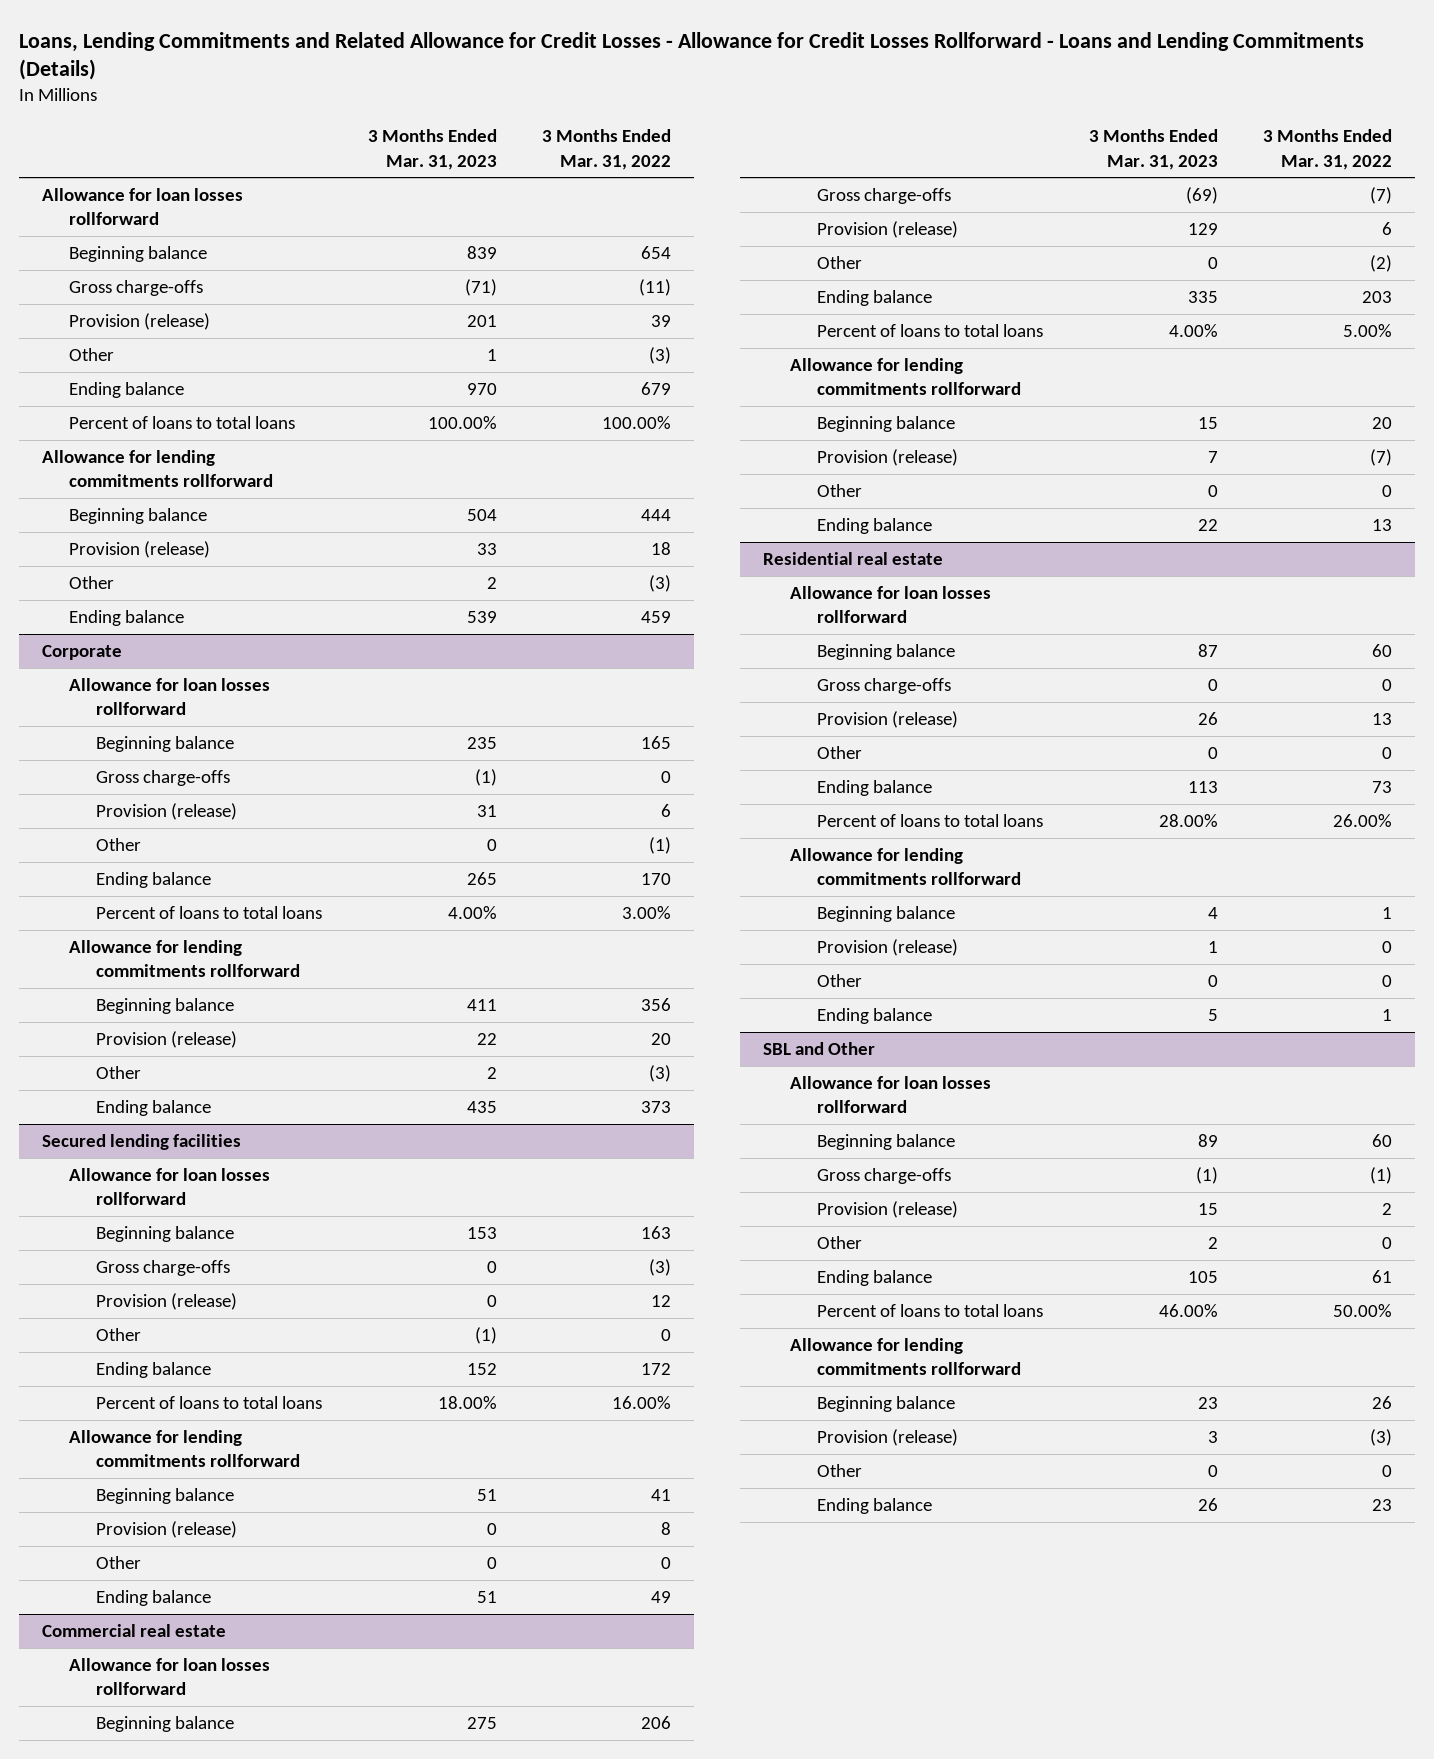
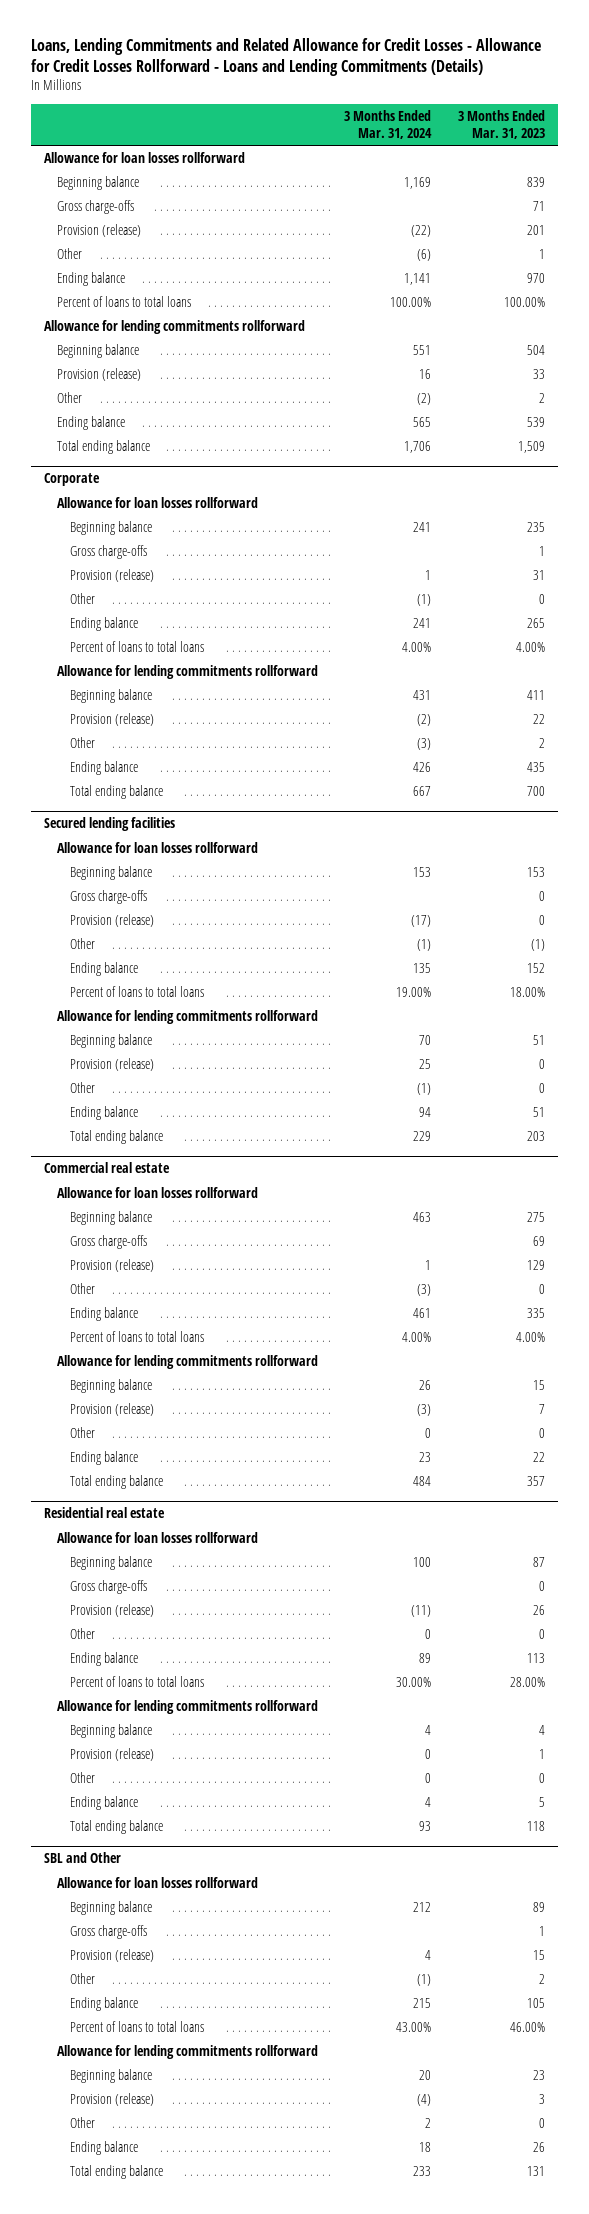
- | 3 Months Ended Mar. 31, 2023 | 3 Months Ended Mar. 31, 2022
+ | 3 Months Ended Mar. 31, 2024 | 3 Months Ended Mar. 31, 2023
- Gross charge-offs | (71) | (11)
+ Gross charge-offs | | 71
+ Total ending balance | 1,706 | 1,509
@ Corporate
- Gross charge-offs | (1) | 0
+ Gross charge-offs | | 1
+ Total ending balance | 667 | 700
@ Secured lending facilities
+ Total ending balance | 229 | 203
@ Commercial real estate
- Gross charge-offs | (69) | (7)
+ Gross charge-offs | | 69
+ Total ending balance | 484 | 357
@ Residential real estate
+ Total ending balance | 93 | 118
@ SBL and Other
- Gross charge-offs | (1) | (1)
+ Gross charge-offs | | 1
+ Total ending balance | 233 | 131

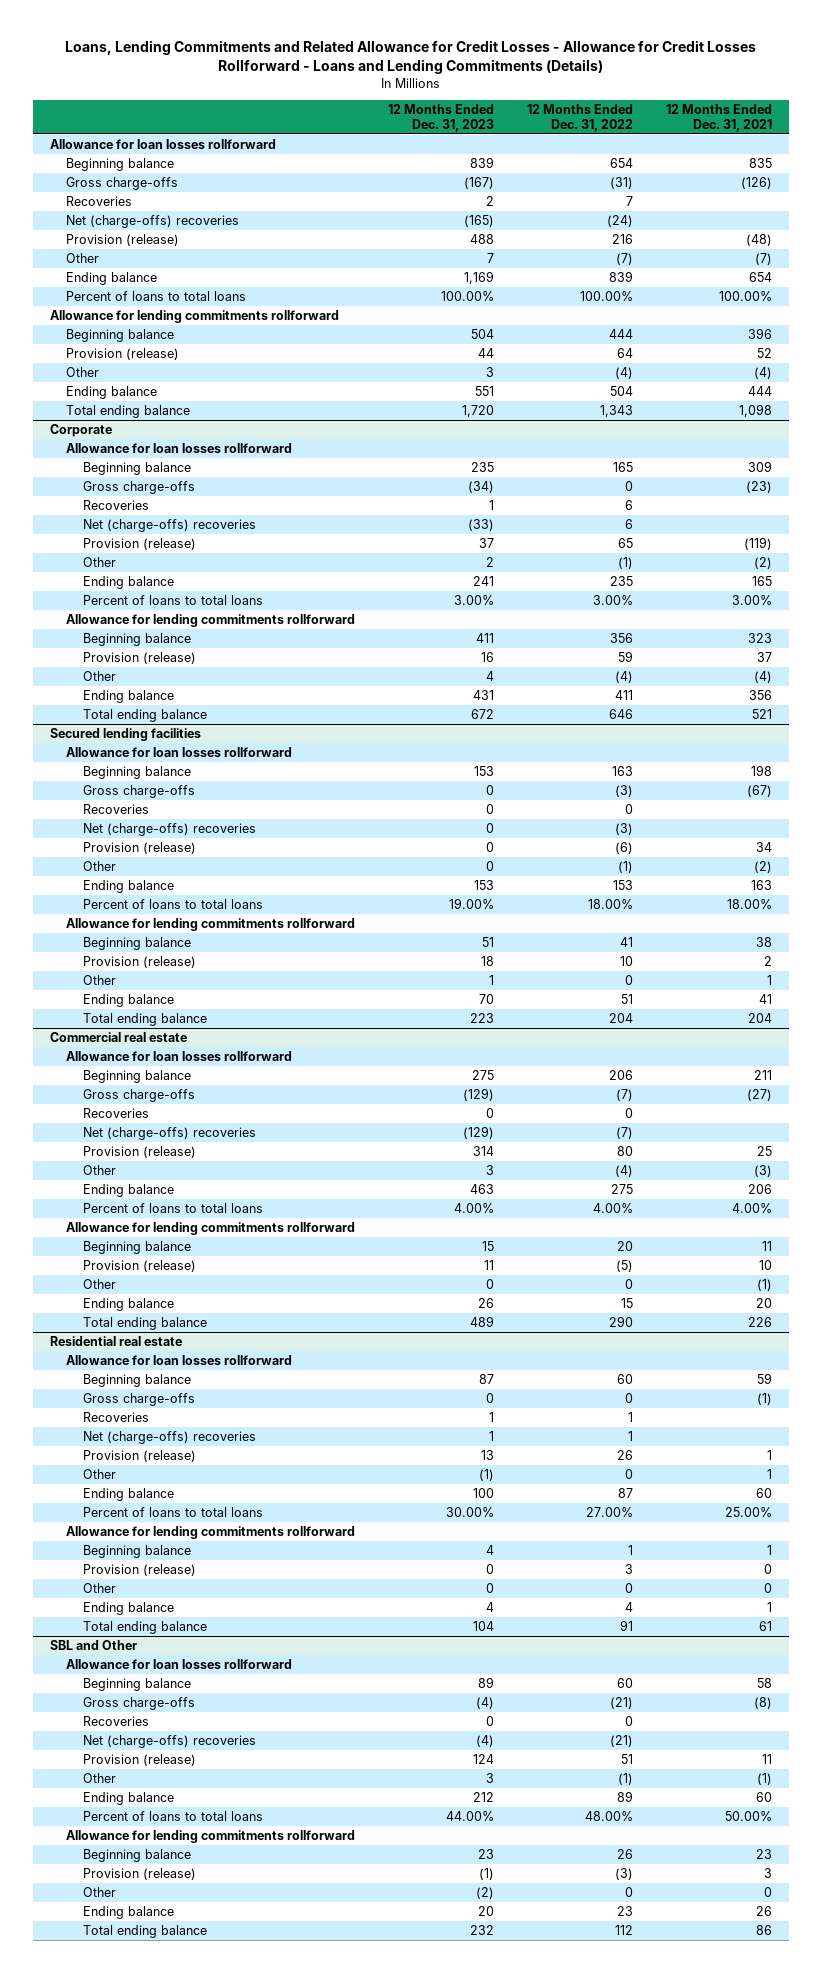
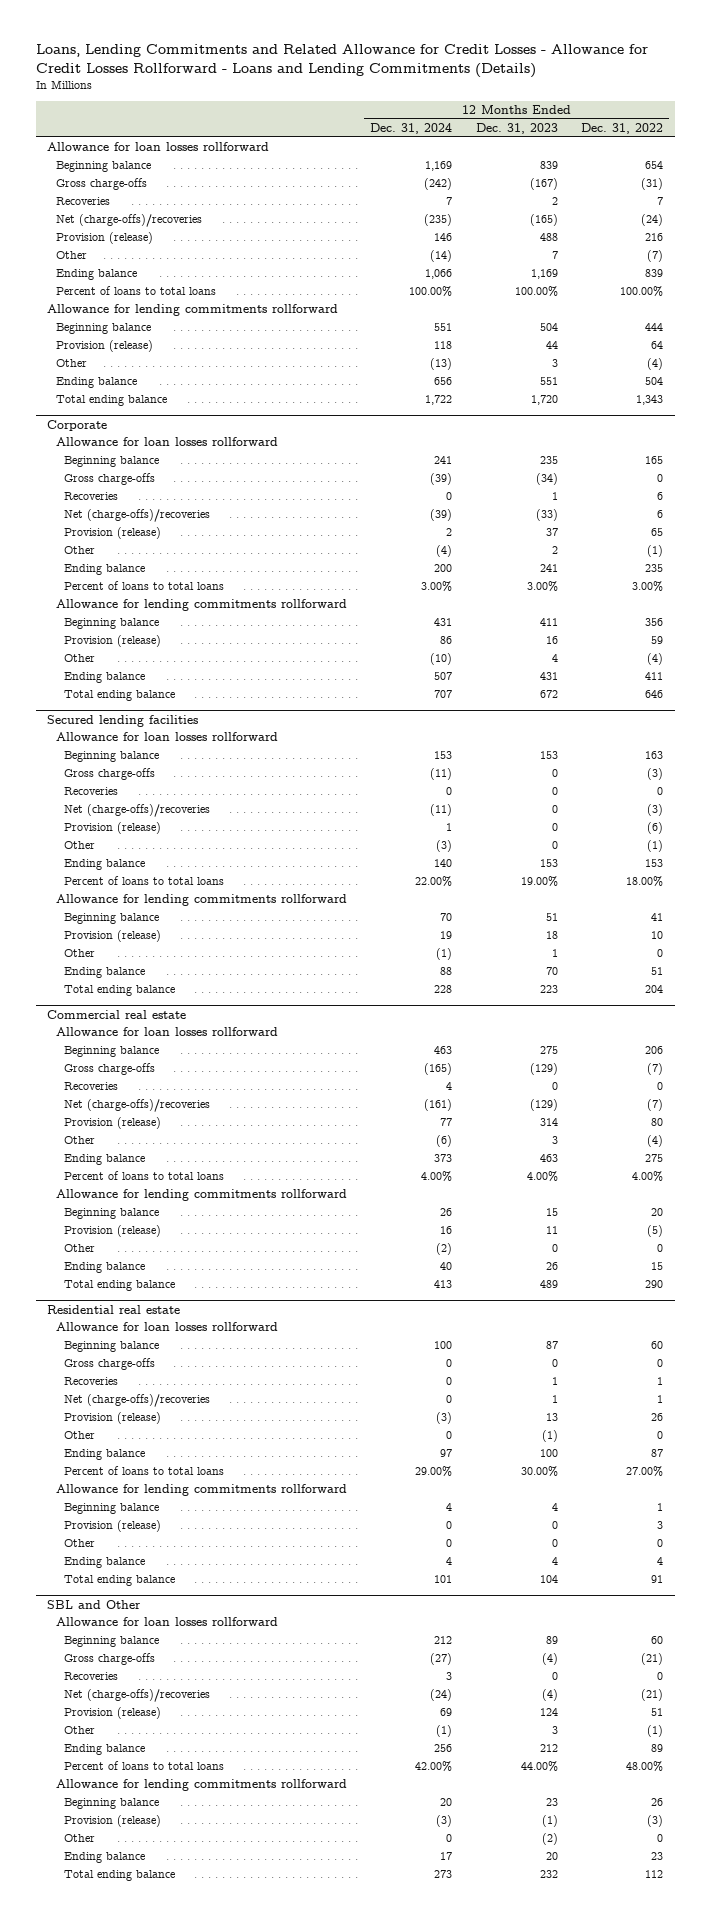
- | 12 Months Ended Dec. 31, 2023 | 12 Months Ended Dec. 31, 2022 | 12 Months Ended Dec. 31, 2021
+ | 12 Months Ended Dec. 31, 2024 | 12 Months Ended Dec. 31, 2023 | 12 Months Ended Dec. 31, 2022
- Net (charge-offs) recoveries | (165) | (24) |
+ Net (charge-offs)/recoveries | (235) | (165) | (24)
@ Corporate
- Net (charge-offs) recoveries | (33) | 6 |
+ Net (charge-offs)/recoveries | (39) | (33) | 6
@ Secured lending facilities
- Net (charge-offs) recoveries | 0 | (3) |
+ Net (charge-offs)/recoveries | (11) | 0 | (3)
@ Commercial real estate
- Net (charge-offs) recoveries | (129) | (7) |
+ Net (charge-offs)/recoveries | (161) | (129) | (7)
@ Residential real estate
- Net (charge-offs) recoveries | 1 | 1 |
+ Net (charge-offs)/recoveries | 0 | 1 | 1
@ SBL and Other
- Net (charge-offs) recoveries | (4) | (21) |
+ Net (charge-offs)/recoveries | (24) | (4) | (21)

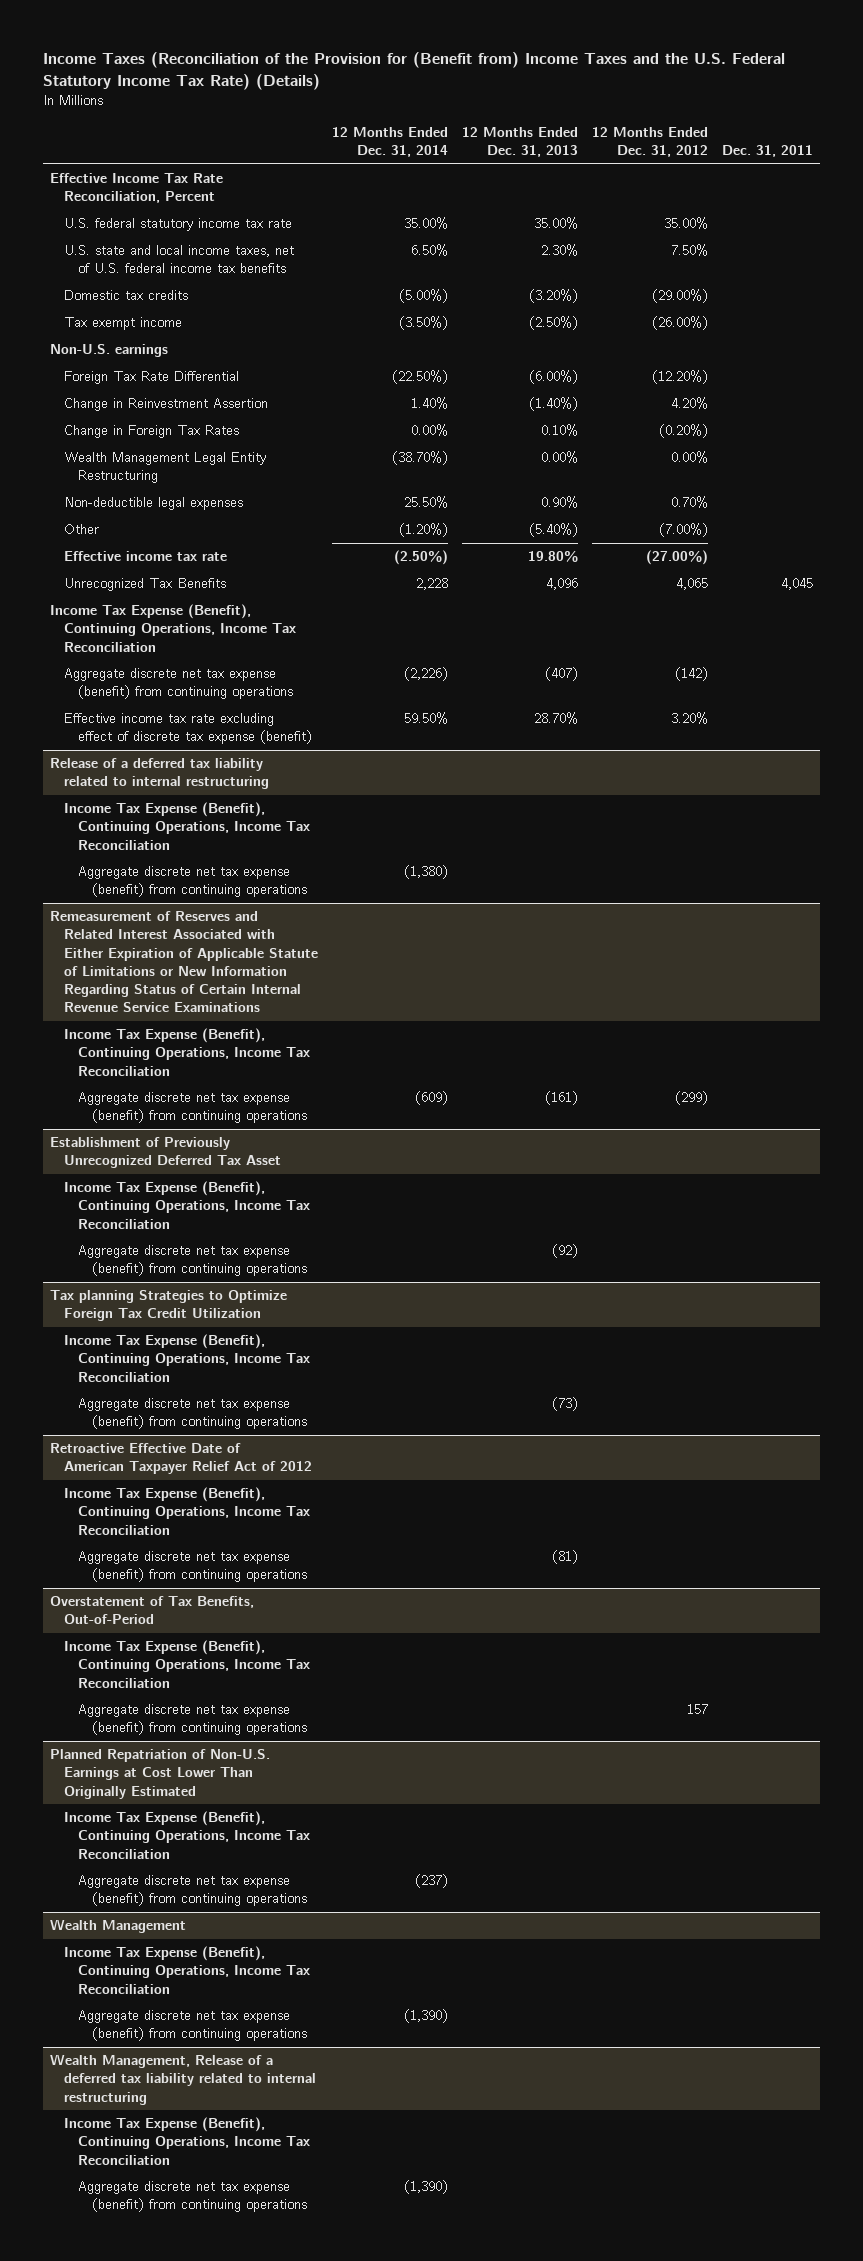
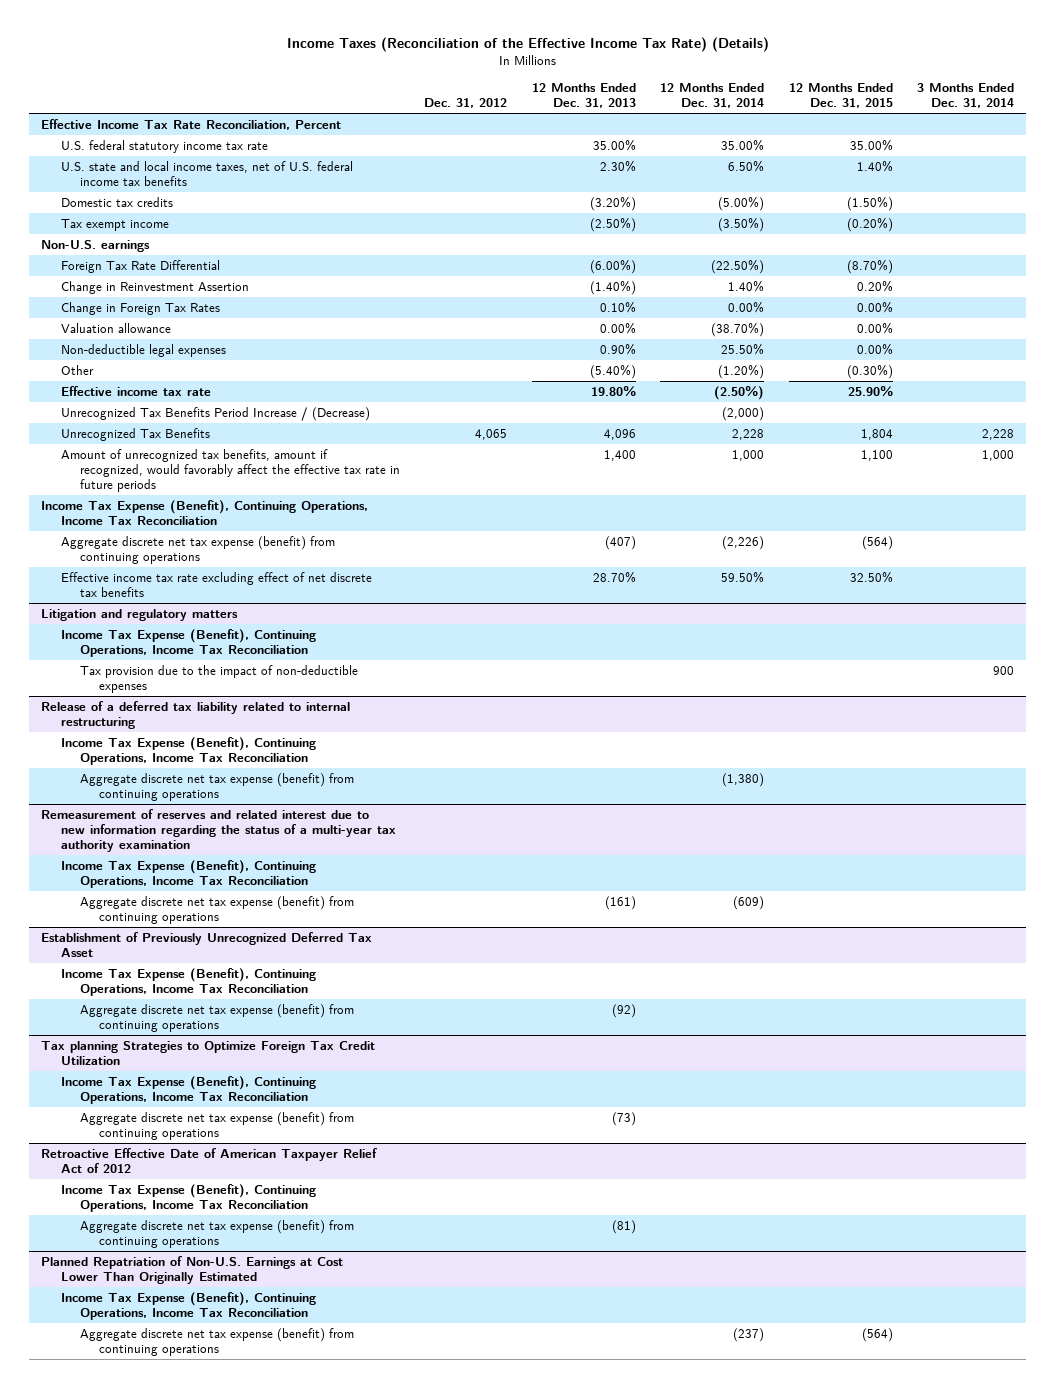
- Income Taxes (Reconciliation of the Provision for (Benefit from) Income Taxes and the U.S. Federal Statutory Income Tax Rate) (Details)
+ Income Taxes (Reconciliation of the Effective Income Tax Rate) (Details)
- | 12 Months Ended Dec. 31, 2014 | 12 Months Ended Dec. 31, 2013 | 12 Months Ended Dec. 31, 2012 | Dec. 31, 2011
+ | Dec. 31, 2012 | 12 Months Ended Dec. 31, 2013 | 12 Months Ended Dec. 31, 2014 | 12 Months Ended Dec. 31, 2015 | 3 Months Ended Dec. 31, 2014
- Wealth Management Legal Entity Restructuring | (38.70%) | 0.00% | 0.00% |
+ Valuation allowance | | 0.00% | (38.70%) | 0.00% |
+ Unrecognized Tax Benefits Period Increase / (Decrease) | | | (2,000) | |
+ Amount of unrecognized tax benefits, amount if recognized, would favorably affect the effective tax rate in future periods | | 1,400 | 1,000 | 1,100 | 1,000
- Effective income tax rate excluding effect of discrete tax expense (benefit) | 59.50% | 28.70% | 3.20% |
+ Effective income tax rate excluding effect of net discrete tax benefits | | 28.70% | 59.50% | 32.50% |
+ Litigation and regulatory matters
+ Income Tax Expense (Benefit), Continuing Operations, Income Tax Reconciliation
+ Tax provision due to the impact of non-deductible expenses | | | | | 900
- Remeasurement of Reserves and Related Interest Associated with Either Expiration of Applicable Statute of Limitations or New Information Regarding Status of Certain Internal Revenue Service Examinations
+ Remeasurement of reserves and related interest due to new information regarding the status of a multi-year tax authority examination
- Overstatement of Tax Benefits, Out-of-Period
- Income Tax Expense (Benefit), Continuing Operations, Income Tax Reconciliation
- Aggregate discrete net tax expense (benefit) from continuing operations | | | 157 |
- Wealth Management
- Income Tax Expense (Benefit), Continuing Operations, Income Tax Reconciliation
- Aggregate discrete net tax expense (benefit) from continuing operations | (1,390) | | |
- Wealth Management, Release of a deferred tax liability related to internal restructuring
- Income Tax Expense (Benefit), Continuing Operations, Income Tax Reconciliation
- Aggregate discrete net tax expense (benefit) from continuing operations | (1,390) | | |

